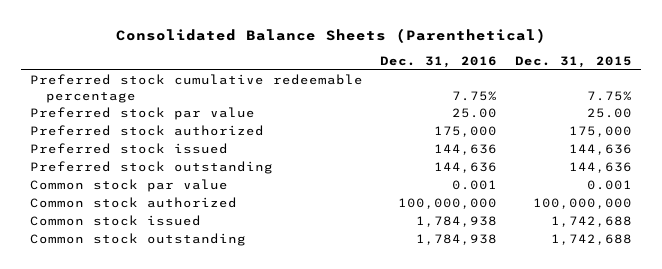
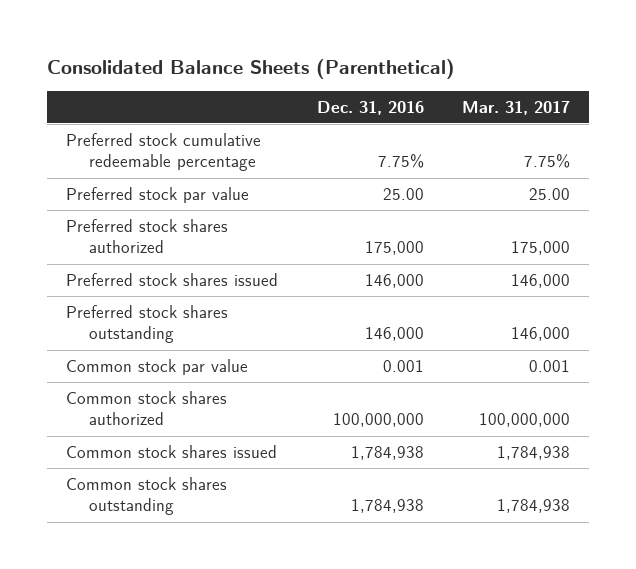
- | Dec. 31, 2016 | Dec. 31, 2015
+ | Dec. 31, 2016 | Mar. 31, 2017
- Preferred stock authorized | 175,000 | 175,000
- Preferred stock issued | 144,636 | 144,636
- Preferred stock outstanding | 144,636 | 144,636
+ Preferred stock shares authorized | 175,000 | 175,000
+ Preferred stock shares issued | 146,000 | 146,000
+ Preferred stock shares outstanding | 146,000 | 146,000
- Common stock authorized | 100,000,000 | 100,000,000
- Common stock issued | 1,784,938 | 1,742,688
- Common stock outstanding | 1,784,938 | 1,742,688
+ Common stock shares authorized | 100,000,000 | 100,000,000
+ Common stock shares issued | 1,784,938 | 1,784,938
+ Common stock shares outstanding | 1,784,938 | 1,784,938

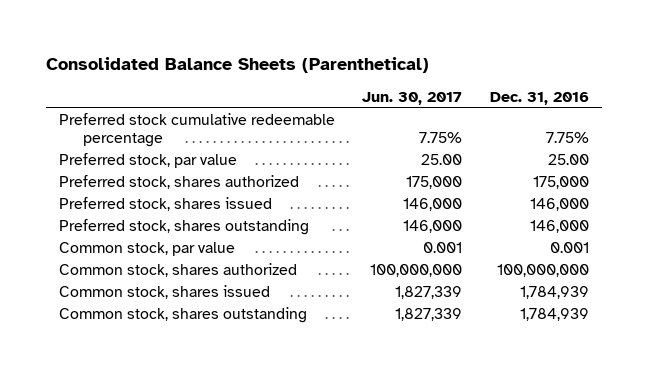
- | Dec. 31, 2016 | Mar. 31, 2017
+ | Jun. 30, 2017 | Dec. 31, 2016
- Preferred stock par value | 25.00 | 25.00
- Preferred stock shares authorized | 175,000 | 175,000
- Preferred stock shares issued | 146,000 | 146,000
- Preferred stock shares outstanding | 146,000 | 146,000
- Common stock par value | 0.001 | 0.001
- Common stock shares authorized | 100,000,000 | 100,000,000
- Common stock shares issued | 1,784,938 | 1,784,938
- Common stock shares outstanding | 1,784,938 | 1,784,938
+ Preferred stock, par value | 25.00 | 25.00
+ Preferred stock, shares authorized | 175,000 | 175,000
+ Preferred stock, shares issued | 146,000 | 146,000
+ Preferred stock, shares outstanding | 146,000 | 146,000
+ Common stock, par value | 0.001 | 0.001
+ Common stock, shares authorized | 100,000,000 | 100,000,000
+ Common stock, shares issued | 1,827,339 | 1,784,939
+ Common stock, shares outstanding | 1,827,339 | 1,784,939

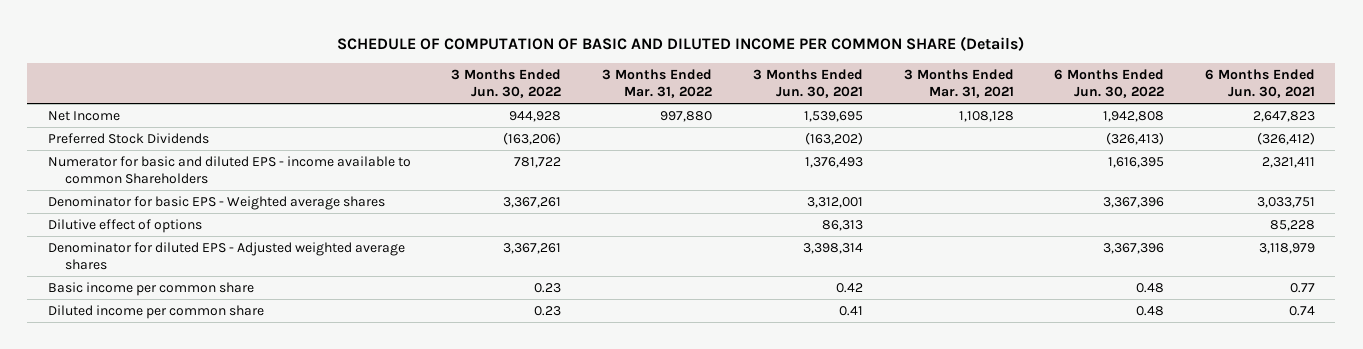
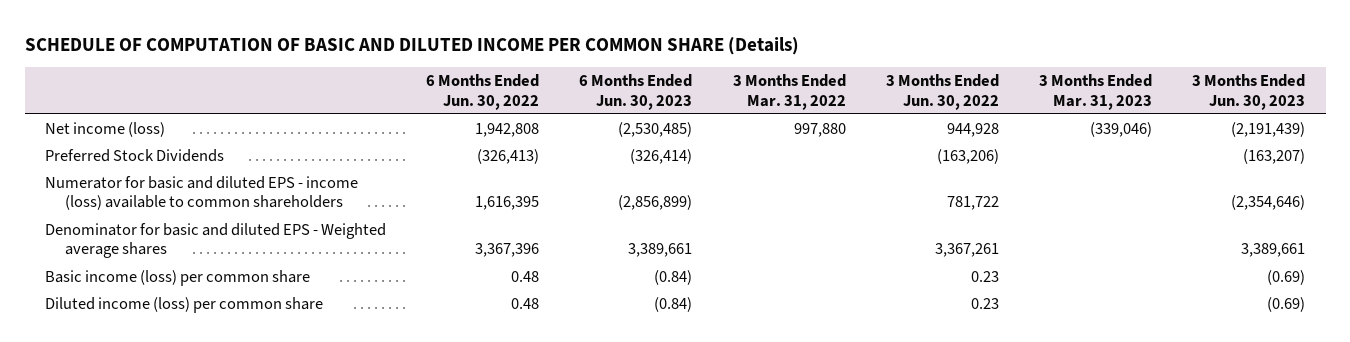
- | 3 Months Ended Jun. 30, 2022 | 3 Months Ended Mar. 31, 2022 | 3 Months Ended Jun. 30, 2021 | 3 Months Ended Mar. 31, 2021 | 6 Months Ended Jun. 30, 2022 | 6 Months Ended Jun. 30, 2021
+ | 6 Months Ended Jun. 30, 2022 | 6 Months Ended Jun. 30, 2023 | 3 Months Ended Mar. 31, 2022 | 3 Months Ended Jun. 30, 2022 | 3 Months Ended Mar. 31, 2023 | 3 Months Ended Jun. 30, 2023
- Net Income | 944,928 | 997,880 | 1,539,695 | 1,108,128 | 1,942,808 | 2,647,823
+ Net income (loss) | 1,942,808 | (2,530,485) | 997,880 | 944,928 | (339,046) | (2,191,439)
- Numerator for basic and diluted EPS - income available to common Shareholders | 781,722 | | 1,376,493 | | 1,616,395 | 2,321,411
- Denominator for basic EPS - Weighted average shares | 3,367,261 | | 3,312,001 | | 3,367,396 | 3,033,751
- Dilutive effect of options | | | 86,313 | | | 85,228
- Denominator for diluted EPS - Adjusted weighted average shares | 3,367,261 | | 3,398,314 | | 3,367,396 | 3,118,979
- Basic income per common share | 0.23 | | 0.42 | | 0.48 | 0.77
- Diluted income per common share | 0.23 | | 0.41 | | 0.48 | 0.74
+ Numerator for basic and diluted EPS - income (loss) available to common shareholders | 1,616,395 | (2,856,899) | | 781,722 | | (2,354,646)
+ Denominator for basic and diluted EPS - Weighted average shares | 3,367,396 | 3,389,661 | | 3,367,261 | | 3,389,661
+ Basic income (loss) per common share | 0.48 | (0.84) | | 0.23 | | (0.69)
+ Diluted income (loss) per common share | 0.48 | (0.84) | | 0.23 | | (0.69)

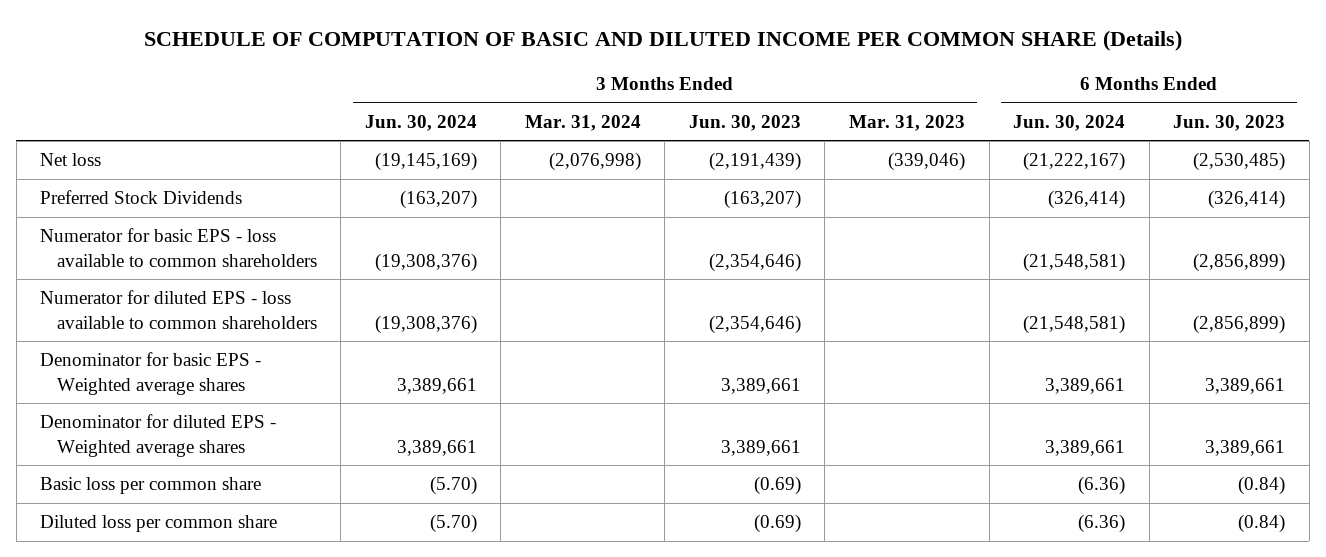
- | 6 Months Ended Jun. 30, 2022 | 6 Months Ended Jun. 30, 2023 | 3 Months Ended Mar. 31, 2022 | 3 Months Ended Jun. 30, 2022 | 3 Months Ended Mar. 31, 2023 | 3 Months Ended Jun. 30, 2023
+ | 3 Months Ended Jun. 30, 2024 | 3 Months Ended Mar. 31, 2024 | 3 Months Ended Jun. 30, 2023 | 3 Months Ended Mar. 31, 2023 | 6 Months Ended Jun. 30, 2024 | 6 Months Ended Jun. 30, 2023
- Net income (loss) | 1,942,808 | (2,530,485) | 997,880 | 944,928 | (339,046) | (2,191,439)
+ Net loss | (19,145,169) | (2,076,998) | (2,191,439) | (339,046) | (21,222,167) | (2,530,485)
- Numerator for basic and diluted EPS - income (loss) available to common shareholders | 1,616,395 | (2,856,899) | | 781,722 | | (2,354,646)
- Denominator for basic and diluted EPS - Weighted average shares | 3,367,396 | 3,389,661 | | 3,367,261 | | 3,389,661
- Basic income (loss) per common share | 0.48 | (0.84) | | 0.23 | | (0.69)
- Diluted income (loss) per common share | 0.48 | (0.84) | | 0.23 | | (0.69)
+ Numerator for basic EPS - loss available to common shareholders | (19,308,376) | | (2,354,646) | | (21,548,581) | (2,856,899)
+ Numerator for diluted EPS - loss available to common shareholders | (19,308,376) | | (2,354,646) | | (21,548,581) | (2,856,899)
+ Denominator for basic EPS - Weighted average shares | 3,389,661 | | 3,389,661 | | 3,389,661 | 3,389,661
+ Denominator for diluted EPS - Weighted average shares | 3,389,661 | | 3,389,661 | | 3,389,661 | 3,389,661
+ Basic loss per common share | (5.70) | | (0.69) | | (6.36) | (0.84)
+ Diluted loss per common share | (5.70) | | (0.69) | | (6.36) | (0.84)

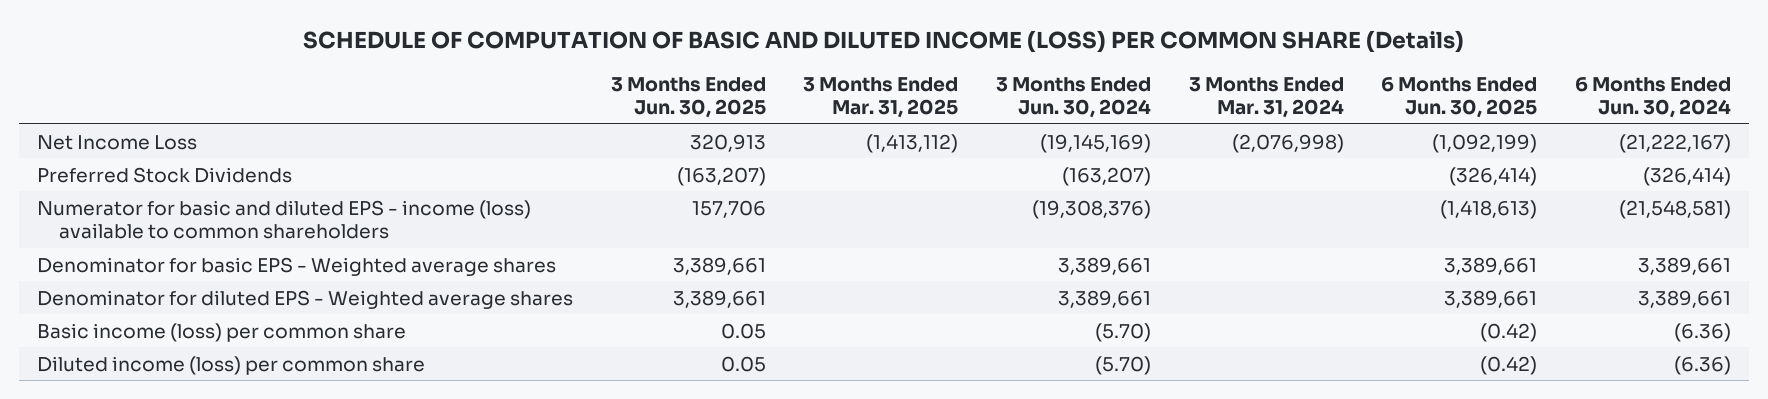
- SCHEDULE OF COMPUTATION OF BASIC AND DILUTED INCOME PER COMMON SHARE (Details)
+ SCHEDULE OF COMPUTATION OF BASIC AND DILUTED INCOME (LOSS) PER COMMON SHARE (Details)
- | 3 Months Ended Jun. 30, 2024 | 3 Months Ended Mar. 31, 2024 | 3 Months Ended Jun. 30, 2023 | 3 Months Ended Mar. 31, 2023 | 6 Months Ended Jun. 30, 2024 | 6 Months Ended Jun. 30, 2023
+ | 3 Months Ended Jun. 30, 2025 | 3 Months Ended Mar. 31, 2025 | 3 Months Ended Jun. 30, 2024 | 3 Months Ended Mar. 31, 2024 | 6 Months Ended Jun. 30, 2025 | 6 Months Ended Jun. 30, 2024
- Net loss | (19,145,169) | (2,076,998) | (2,191,439) | (339,046) | (21,222,167) | (2,530,485)
+ Net Income Loss | 320,913 | (1,413,112) | (19,145,169) | (2,076,998) | (1,092,199) | (21,222,167)
- Numerator for basic EPS - loss available to common shareholders | (19,308,376) | | (2,354,646) | | (21,548,581) | (2,856,899)
- Numerator for diluted EPS - loss available to common shareholders | (19,308,376) | | (2,354,646) | | (21,548,581) | (2,856,899)
+ Numerator for basic and diluted EPS - income (loss) available to common shareholders | 157,706 | | (19,308,376) | | (1,418,613) | (21,548,581)
- Basic loss per common share | (5.70) | | (0.69) | | (6.36) | (0.84)
- Diluted loss per common share | (5.70) | | (0.69) | | (6.36) | (0.84)
+ Basic income (loss) per common share | 0.05 | | (5.70) | | (0.42) | (6.36)
+ Diluted income (loss) per common share | 0.05 | | (5.70) | | (0.42) | (6.36)

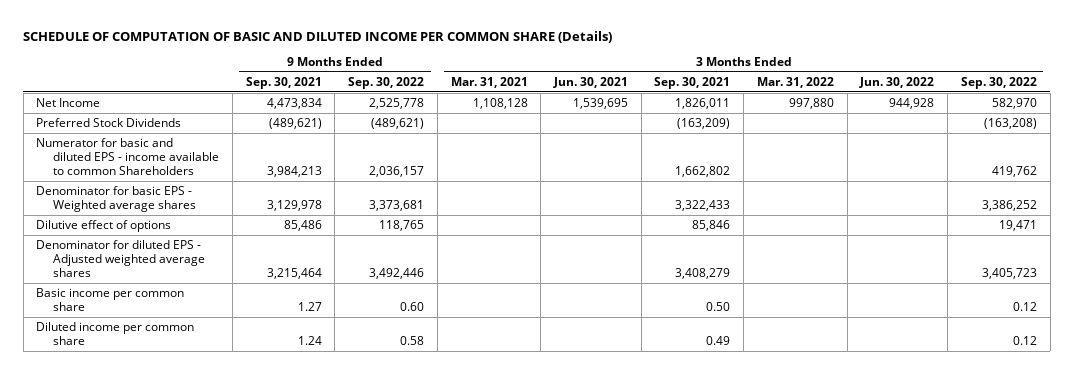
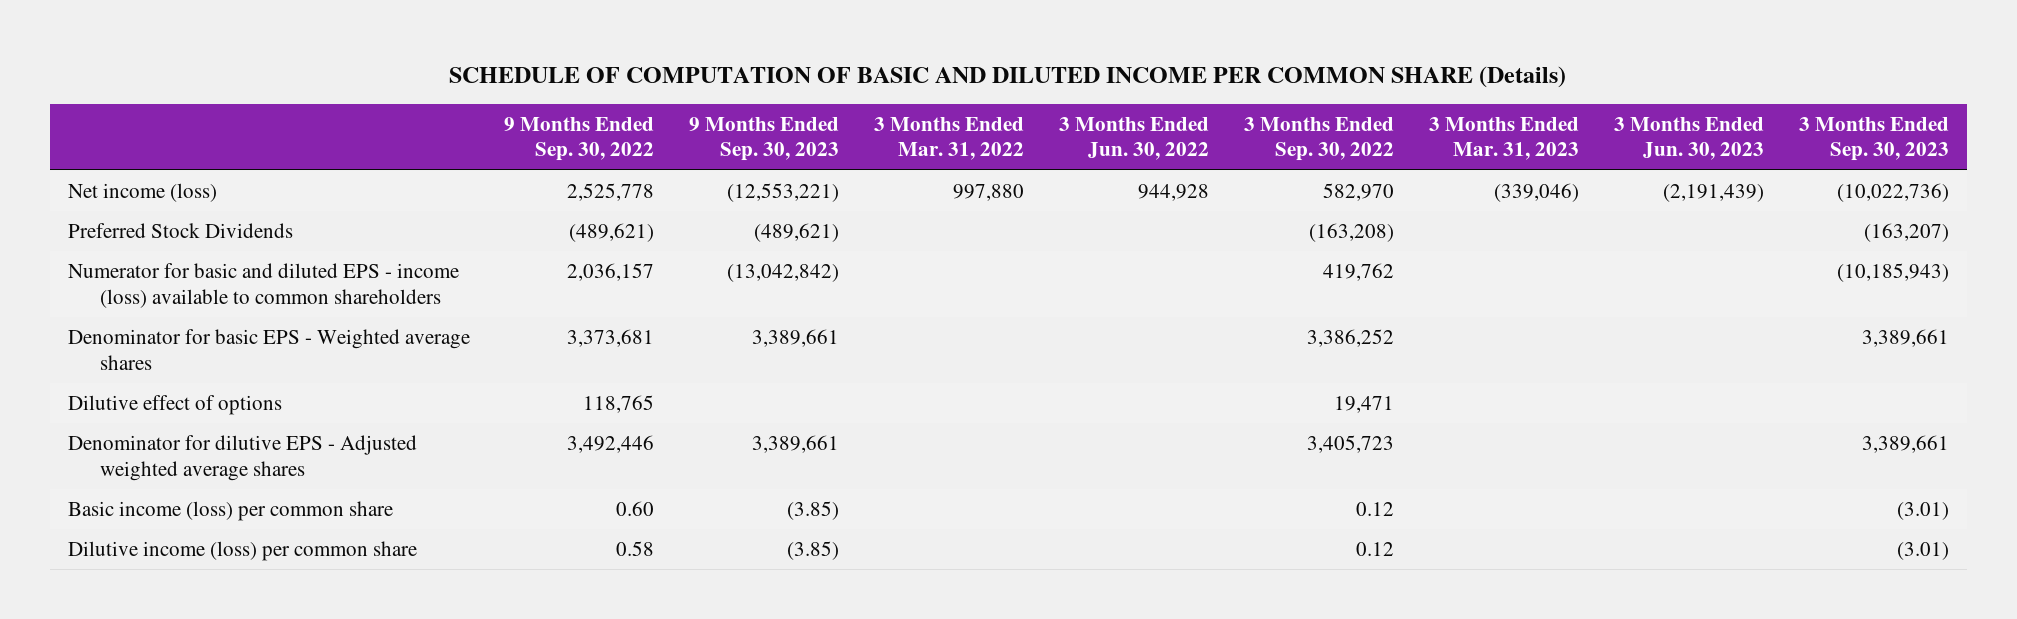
- | 9 Months Ended Sep. 30, 2021 | 9 Months Ended Sep. 30, 2022 | 3 Months Ended Mar. 31, 2021 | 3 Months Ended Jun. 30, 2021 | 3 Months Ended Sep. 30, 2021 | 3 Months Ended Mar. 31, 2022 | 3 Months Ended Jun. 30, 2022 | 3 Months Ended Sep. 30, 2022
+ | 9 Months Ended Sep. 30, 2022 | 9 Months Ended Sep. 30, 2023 | 3 Months Ended Mar. 31, 2022 | 3 Months Ended Jun. 30, 2022 | 3 Months Ended Sep. 30, 2022 | 3 Months Ended Mar. 31, 2023 | 3 Months Ended Jun. 30, 2023 | 3 Months Ended Sep. 30, 2023
- Net Income | 4,473,834 | 2,525,778 | 1,108,128 | 1,539,695 | 1,826,011 | 997,880 | 944,928 | 582,970
+ Net income (loss) | 2,525,778 | (12,553,221) | 997,880 | 944,928 | 582,970 | (339,046) | (2,191,439) | (10,022,736)
- Numerator for basic and diluted EPS - income available to common Shareholders | 3,984,213 | 2,036,157 | | | 1,662,802 | | | 419,762
+ Numerator for basic and diluted EPS - income (loss) available to common shareholders | 2,036,157 | (13,042,842) | | | 419,762 | | | (10,185,943)
- Denominator for diluted EPS - Adjusted weighted average shares | 3,215,464 | 3,492,446 | | | 3,408,279 | | | 3,405,723
- Basic income per common share | 1.27 | 0.60 | | | 0.50 | | | 0.12
- Diluted income per common share | 1.24 | 0.58 | | | 0.49 | | | 0.12
+ Denominator for dilutive EPS - Adjusted weighted average shares | 3,492,446 | 3,389,661 | | | 3,405,723 | | | 3,389,661
+ Basic income (loss) per common share | 0.60 | (3.85) | | | 0.12 | | | (3.01)
+ Dilutive income (loss) per common share | 0.58 | (3.85) | | | 0.12 | | | (3.01)

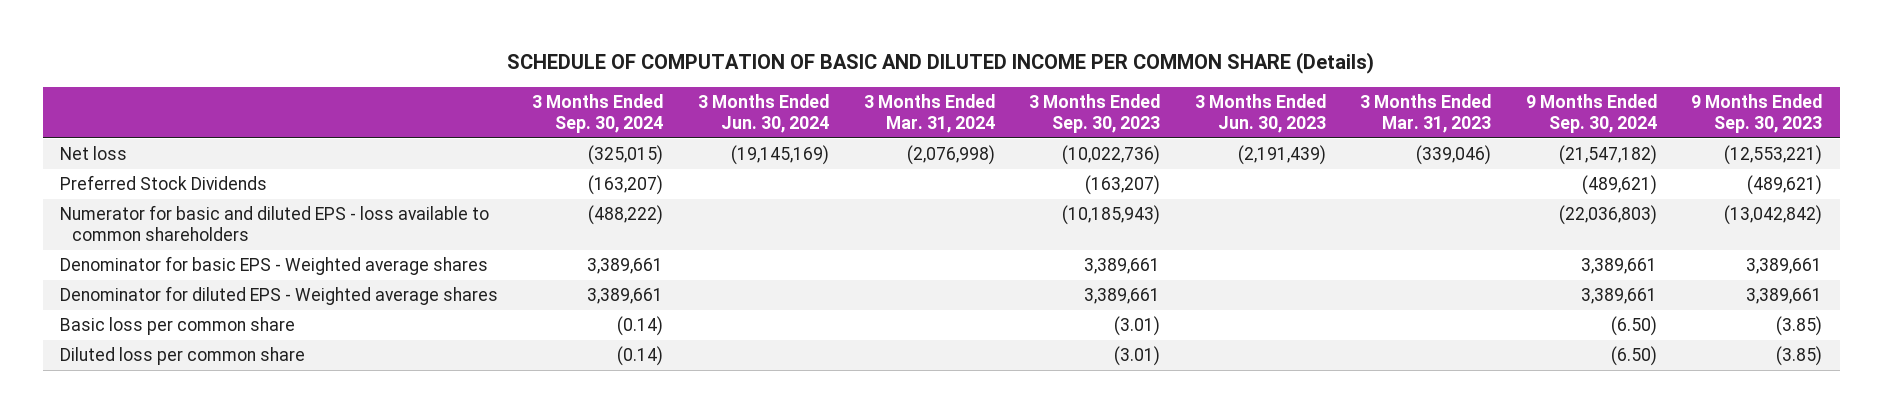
- | 9 Months Ended Sep. 30, 2022 | 9 Months Ended Sep. 30, 2023 | 3 Months Ended Mar. 31, 2022 | 3 Months Ended Jun. 30, 2022 | 3 Months Ended Sep. 30, 2022 | 3 Months Ended Mar. 31, 2023 | 3 Months Ended Jun. 30, 2023 | 3 Months Ended Sep. 30, 2023
+ | 3 Months Ended Sep. 30, 2024 | 3 Months Ended Jun. 30, 2024 | 3 Months Ended Mar. 31, 2024 | 3 Months Ended Sep. 30, 2023 | 3 Months Ended Jun. 30, 2023 | 3 Months Ended Mar. 31, 2023 | 9 Months Ended Sep. 30, 2024 | 9 Months Ended Sep. 30, 2023
- Net income (loss) | 2,525,778 | (12,553,221) | 997,880 | 944,928 | 582,970 | (339,046) | (2,191,439) | (10,022,736)
+ Net loss | (325,015) | (19,145,169) | (2,076,998) | (10,022,736) | (2,191,439) | (339,046) | (21,547,182) | (12,553,221)
- Numerator for basic and diluted EPS - income (loss) available to common shareholders | 2,036,157 | (13,042,842) | | | 419,762 | | | (10,185,943)
+ Numerator for basic and diluted EPS - loss available to common shareholders | (488,222) | | | (10,185,943) | | | (22,036,803) | (13,042,842)
- Dilutive effect of options | 118,765 | | | | 19,471 | | |
- Denominator for dilutive EPS - Adjusted weighted average shares | 3,492,446 | 3,389,661 | | | 3,405,723 | | | 3,389,661
- Basic income (loss) per common share | 0.60 | (3.85) | | | 0.12 | | | (3.01)
- Dilutive income (loss) per common share | 0.58 | (3.85) | | | 0.12 | | | (3.01)
+ Denominator for diluted EPS - Weighted average shares | 3,389,661 | | | 3,389,661 | | | 3,389,661 | 3,389,661
+ Basic loss per common share | (0.14) | | | (3.01) | | | (6.50) | (3.85)
+ Diluted loss per common share | (0.14) | | | (3.01) | | | (6.50) | (3.85)

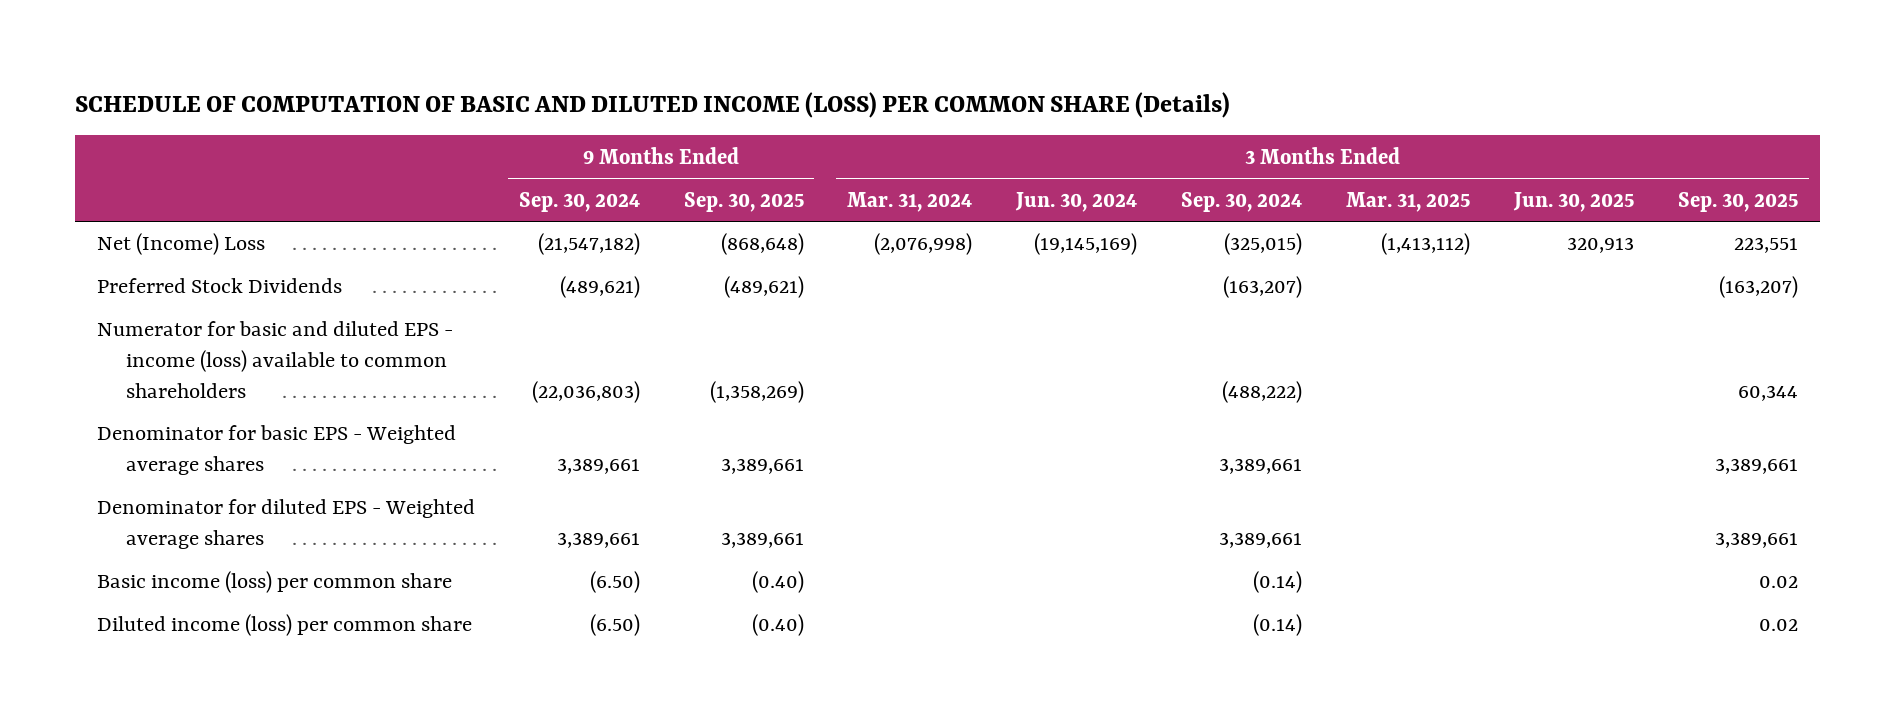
- SCHEDULE OF COMPUTATION OF BASIC AND DILUTED INCOME PER COMMON SHARE (Details)
+ SCHEDULE OF COMPUTATION OF BASIC AND DILUTED INCOME (LOSS) PER COMMON SHARE (Details)
- | 3 Months Ended Sep. 30, 2024 | 3 Months Ended Jun. 30, 2024 | 3 Months Ended Mar. 31, 2024 | 3 Months Ended Sep. 30, 2023 | 3 Months Ended Jun. 30, 2023 | 3 Months Ended Mar. 31, 2023 | 9 Months Ended Sep. 30, 2024 | 9 Months Ended Sep. 30, 2023
+ | 9 Months Ended Sep. 30, 2024 | 9 Months Ended Sep. 30, 2025 | 3 Months Ended Mar. 31, 2024 | 3 Months Ended Jun. 30, 2024 | 3 Months Ended Sep. 30, 2024 | 3 Months Ended Mar. 31, 2025 | 3 Months Ended Jun. 30, 2025 | 3 Months Ended Sep. 30, 2025
- Net loss | (325,015) | (19,145,169) | (2,076,998) | (10,022,736) | (2,191,439) | (339,046) | (21,547,182) | (12,553,221)
+ Net (Income) Loss | (21,547,182) | (868,648) | (2,076,998) | (19,145,169) | (325,015) | (1,413,112) | 320,913 | 223,551
- Numerator for basic and diluted EPS - loss available to common shareholders | (488,222) | | | (10,185,943) | | | (22,036,803) | (13,042,842)
+ Numerator for basic and diluted EPS - income (loss) available to common shareholders | (22,036,803) | (1,358,269) | | | (488,222) | | | 60,344
- Basic loss per common share | (0.14) | | | (3.01) | | | (6.50) | (3.85)
- Diluted loss per common share | (0.14) | | | (3.01) | | | (6.50) | (3.85)
+ Basic income (loss) per common share | (6.50) | (0.40) | | | (0.14) | | | 0.02
+ Diluted income (loss) per common share | (6.50) | (0.40) | | | (0.14) | | | 0.02

